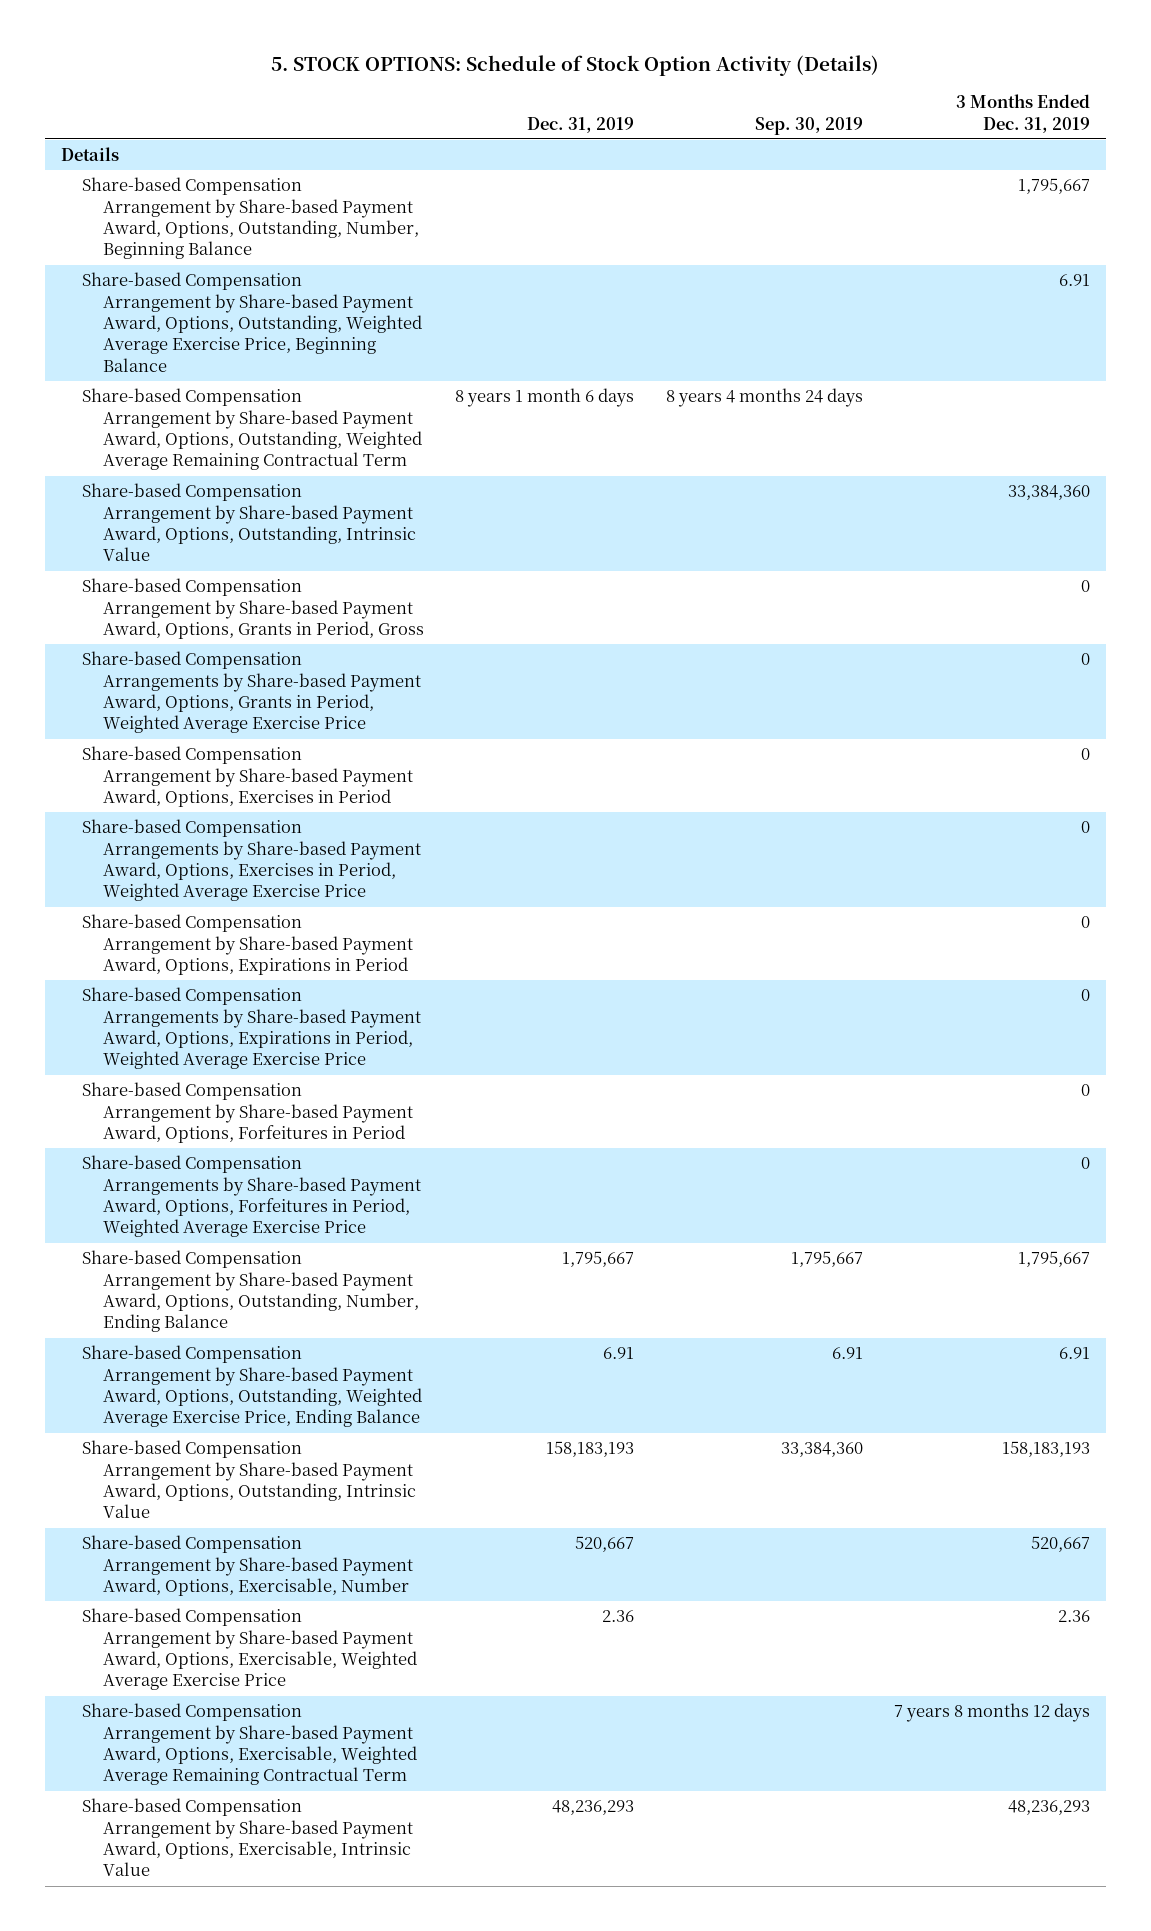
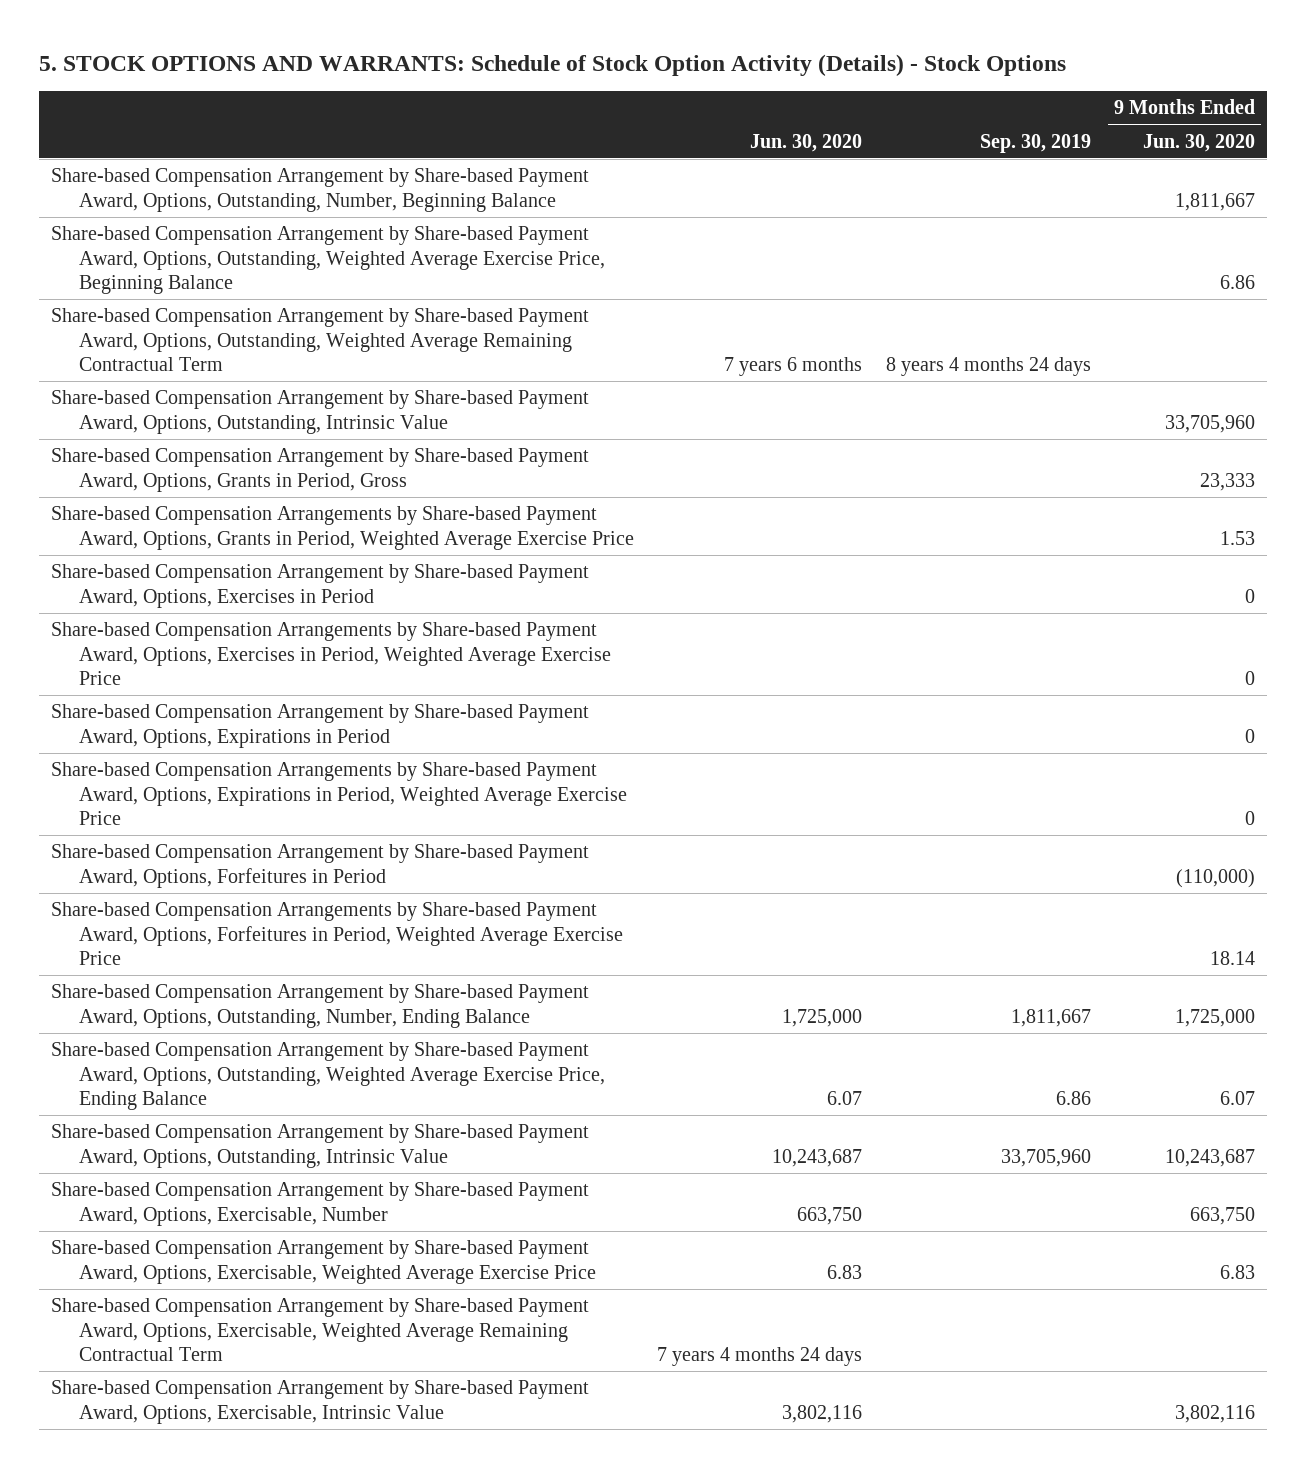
- 5. STOCK OPTIONS: Schedule of Stock Option Activity (Details)
+ 5. STOCK OPTIONS AND WARRANTS: Schedule of Stock Option Activity (Details) - Stock Options
- | Dec. 31, 2019 | Sep. 30, 2019 | 3 Months Ended Dec. 31, 2019
+ | Jun. 30, 2020 | Sep. 30, 2019 | 9 Months Ended Jun. 30, 2020
- Details
- Share-based Compensation Arrangement by Share-based Payment Award, Options, Outstanding, Number, Ending Balance | 1,795,667 | 1,795,667 | 1,795,667
- Share-based Compensation Arrangement by Share-based Payment Award, Options, Outstanding, Weighted Average Exercise Price, Ending Balance | 6.91 | 6.91 | 6.91
- Share-based Compensation Arrangement by Share-based Payment Award, Options, Outstanding, Intrinsic Value | 158,183,193 | 33,384,360 | 158,183,193
+ Share-based Compensation Arrangement by Share-based Payment Award, Options, Outstanding, Number, Ending Balance | 1,725,000 | 1,811,667 | 1,725,000
+ Share-based Compensation Arrangement by Share-based Payment Award, Options, Outstanding, Weighted Average Exercise Price, Ending Balance | 6.07 | 6.86 | 6.07
+ Share-based Compensation Arrangement by Share-based Payment Award, Options, Outstanding, Intrinsic Value | 10,243,687 | 33,705,960 | 10,243,687

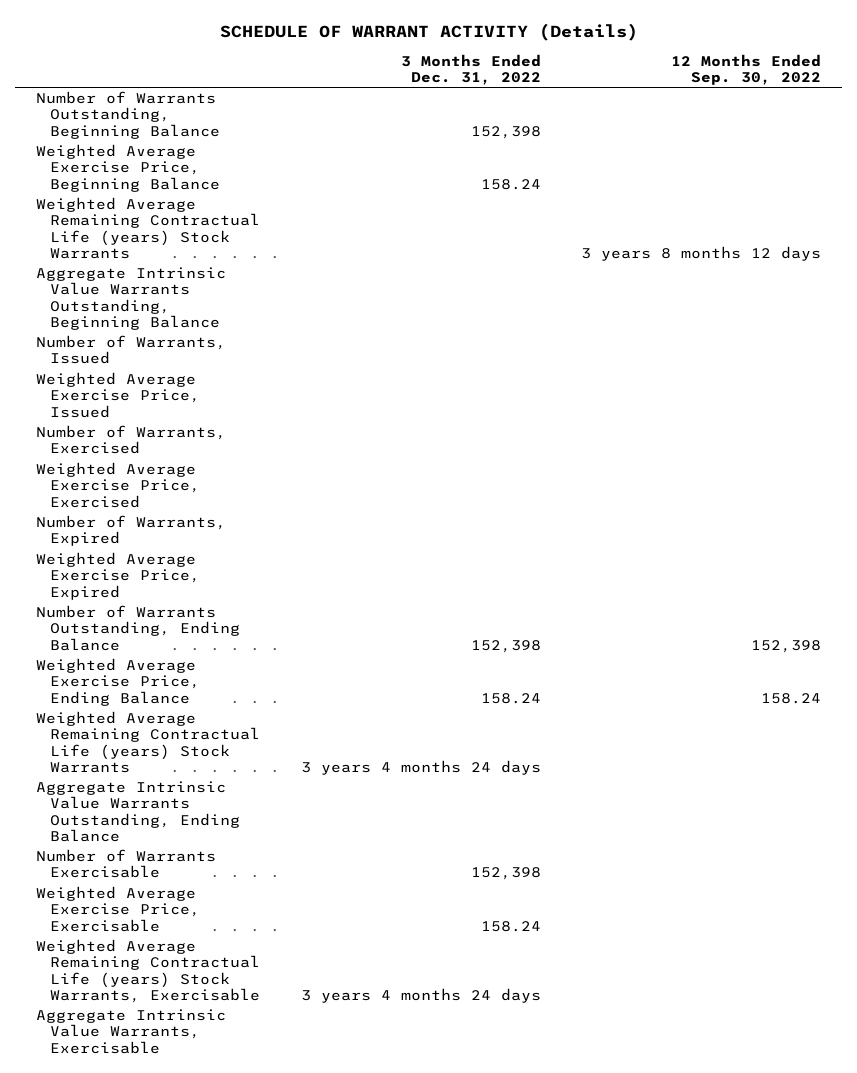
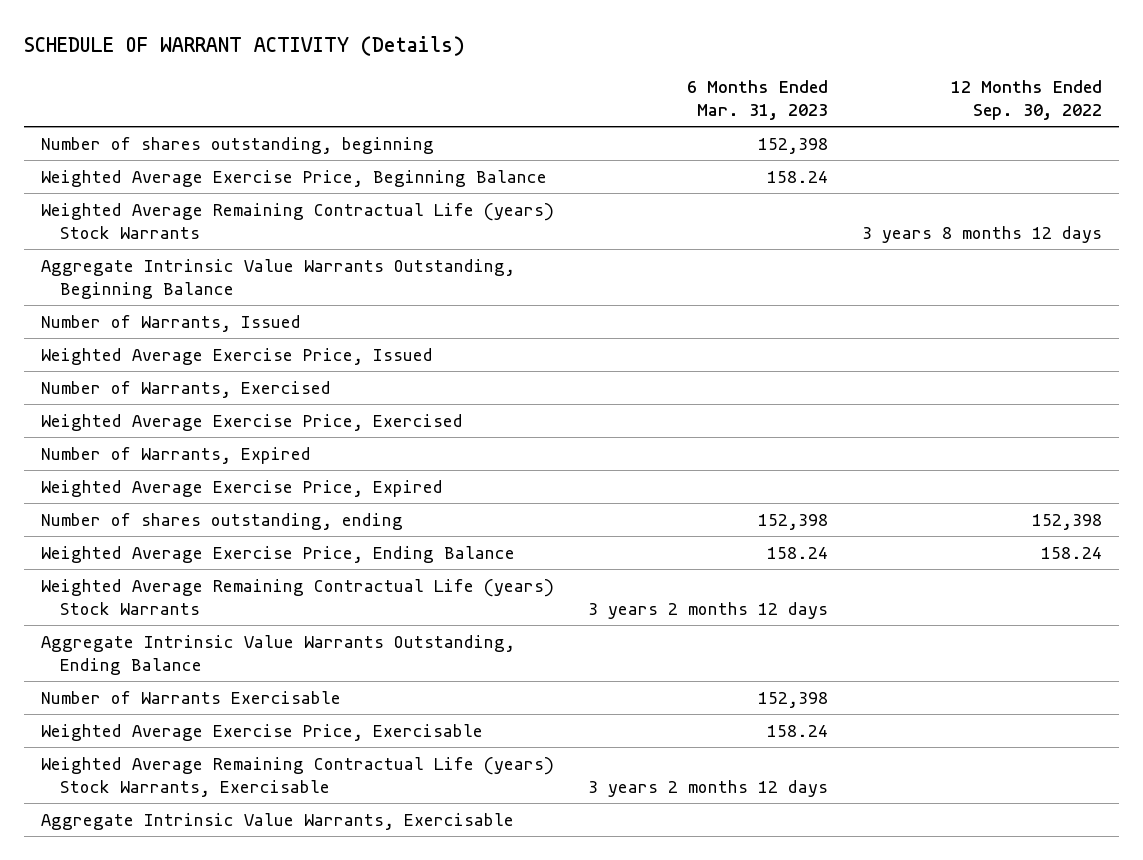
- | 3 Months Ended Dec. 31, 2022 | 12 Months Ended Sep. 30, 2022
+ | 6 Months Ended Mar. 31, 2023 | 12 Months Ended Sep. 30, 2022
- Number of Warrants Outstanding, Beginning Balance | 152,398 |
+ Number of shares outstanding, beginning | 152,398 |
- Number of Warrants Outstanding, Ending Balance | 152,398 | 152,398
+ Number of shares outstanding, ending | 152,398 | 152,398

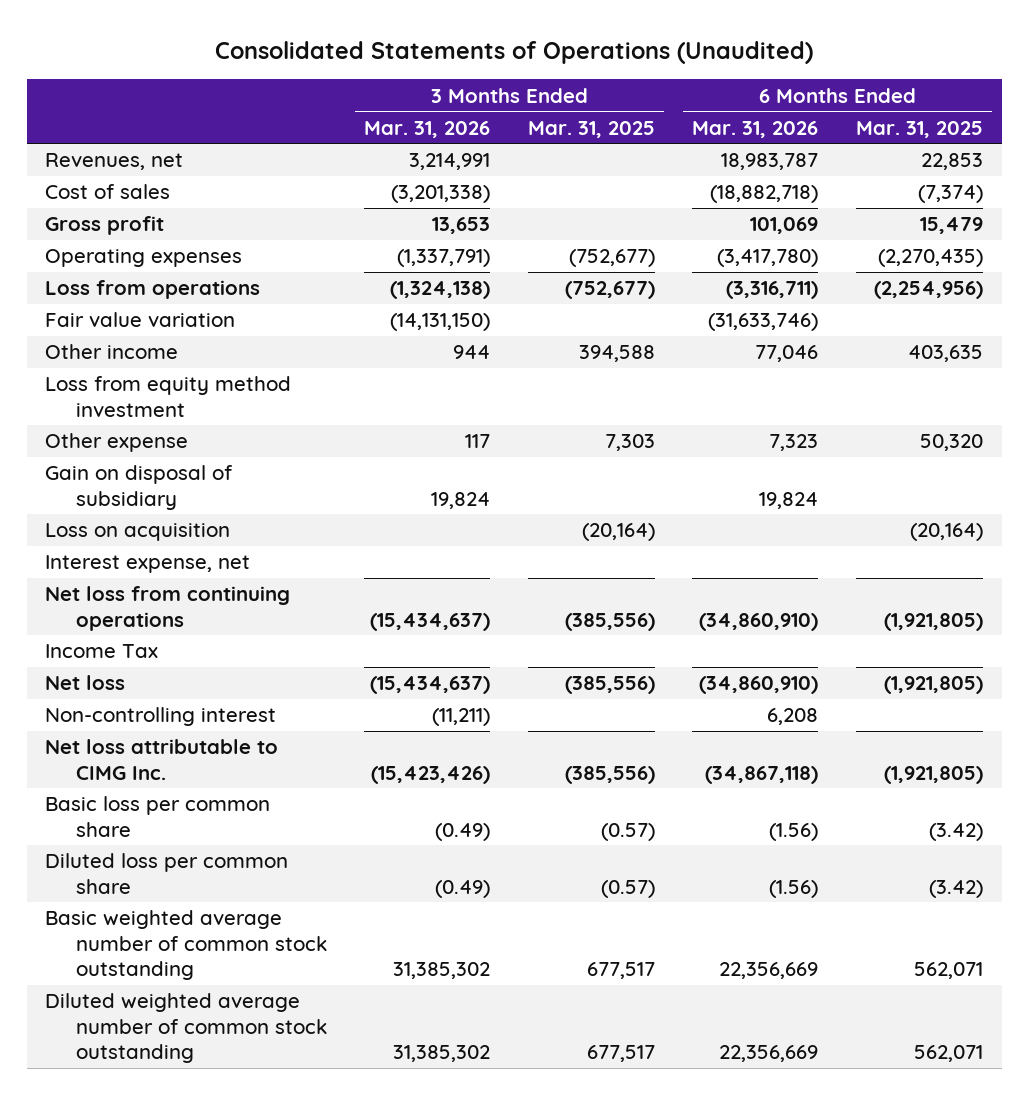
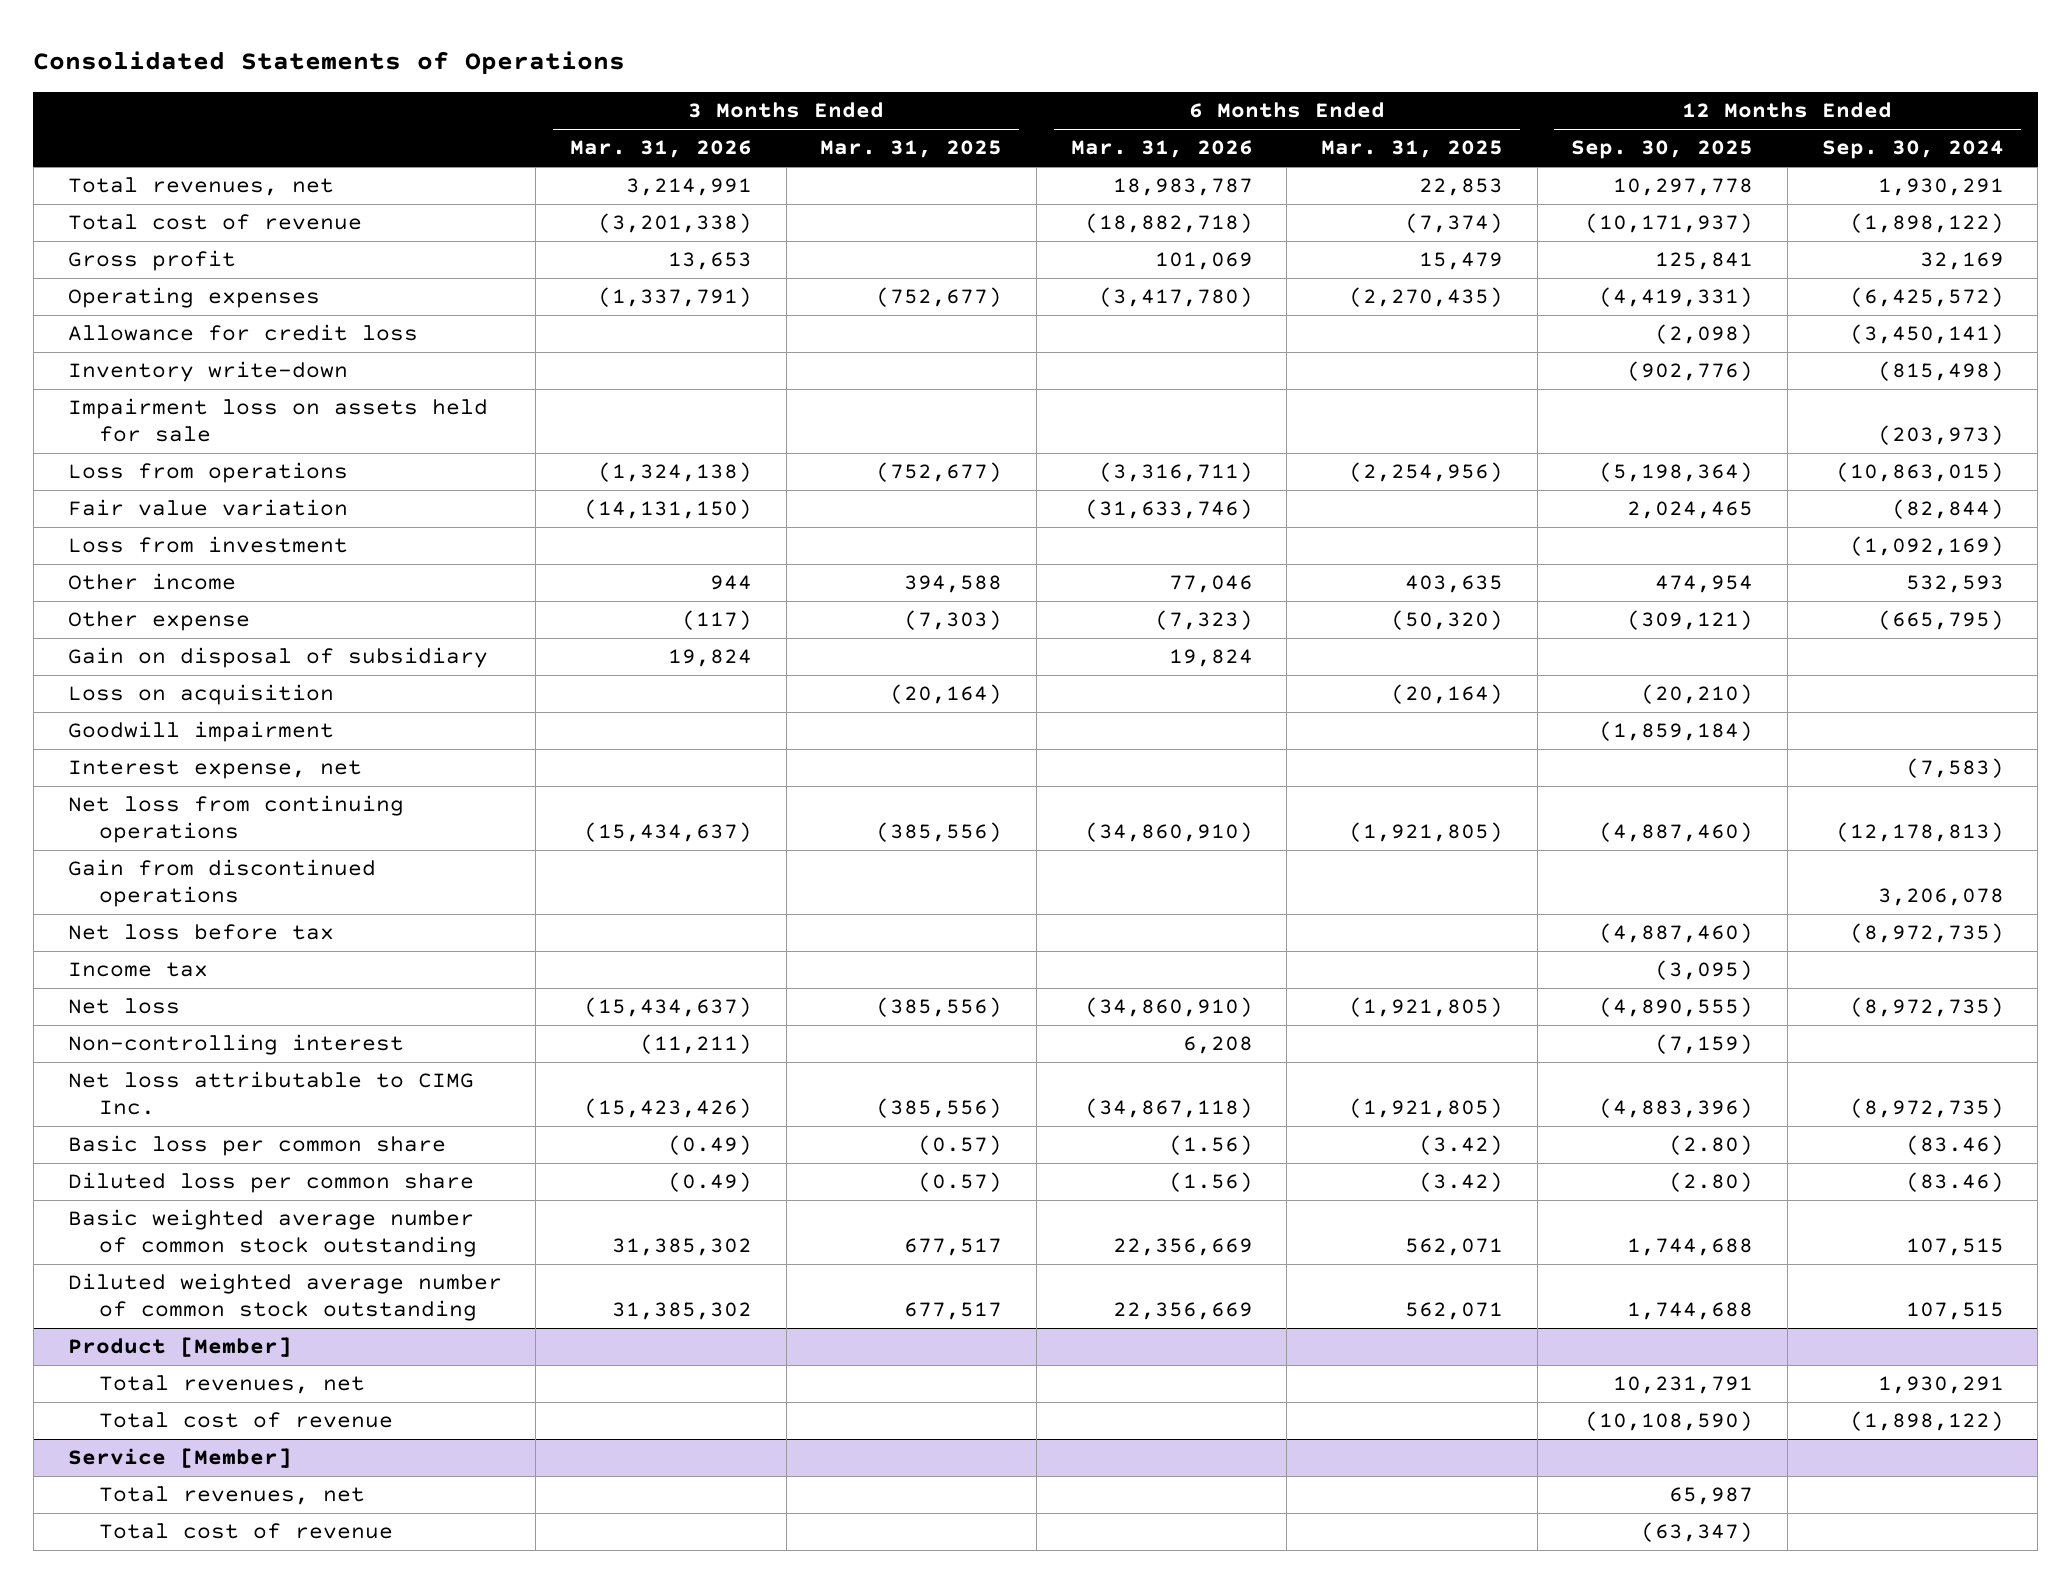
- Consolidated Statements of Operations (Unaudited)
+ Consolidated Statements of Operations
- | 3 Months Ended Mar. 31, 2026 | 3 Months Ended Mar. 31, 2025 | 6 Months Ended Mar. 31, 2026 | 6 Months Ended Mar. 31, 2025
+ | 3 Months Ended Mar. 31, 2026 | 3 Months Ended Mar. 31, 2025 | 6 Months Ended Mar. 31, 2026 | 6 Months Ended Mar. 31, 2025 | 12 Months Ended Sep. 30, 2025 | 12 Months Ended Sep. 30, 2024
- Revenues, net | 3,214,991 | | 18,983,787 | 22,853
- Cost of sales | (3,201,338) | | (18,882,718) | (7,374)
+ Total revenues, net | 3,214,991 | | 18,983,787 | 22,853 | 10,297,778 | 1,930,291
+ Total cost of revenue | (3,201,338) | | (18,882,718) | (7,374) | (10,171,937) | (1,898,122)
+ Allowance for credit loss | | | | | (2,098) | (3,450,141)
+ Inventory write-down | | | | | (902,776) | (815,498)
+ Impairment loss on assets held for sale | | | | | | (203,973)
+ Loss from investment | | | | | | (1,092,169)
- Loss from equity method investment
- Other expense | 117 | 7,303 | 7,323 | 50,320
+ Other expense | (117) | (7,303) | (7,323) | (50,320) | (309,121) | (665,795)
+ Goodwill impairment | | | | | (1,859,184) |
- Income Tax
+ Gain from discontinued operations | | | | | | 3,206,078
+ Net loss before tax | | | | | (4,887,460) | (8,972,735)
+ Income tax | | | | | (3,095) |
+ Product [Member]
+ Total revenues, net | | | | | 10,231,791 | 1,930,291
+ Total cost of revenue | | | | | (10,108,590) | (1,898,122)
+ Service [Member]
+ Total revenues, net | | | | | 65,987 |
+ Total cost of revenue | | | | | (63,347) |

